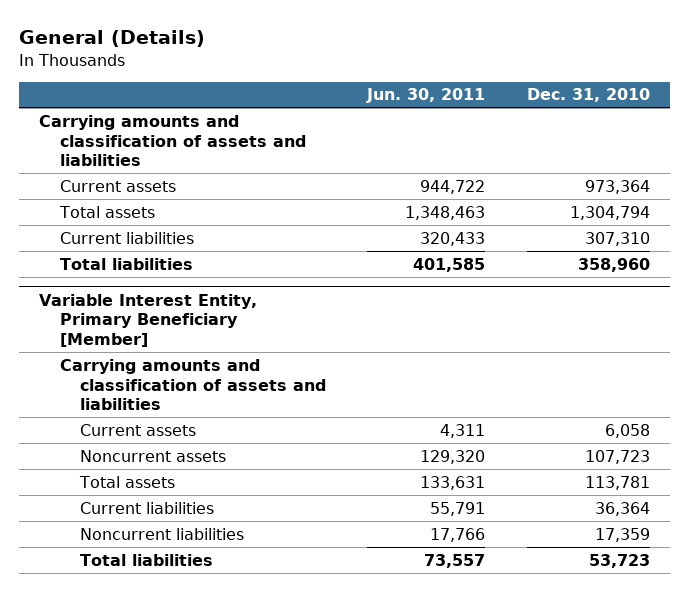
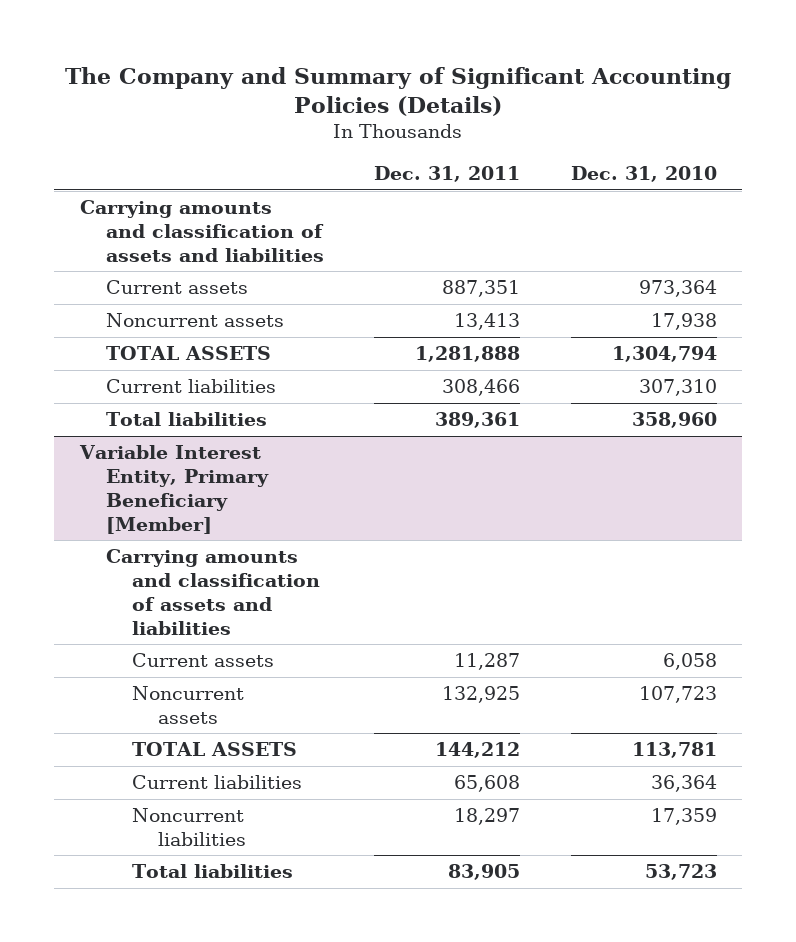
- General (Details)
+ The Company and Summary of Significant Accounting Policies (Details)
- | Jun. 30, 2011 | Dec. 31, 2010
+ | Dec. 31, 2011 | Dec. 31, 2010
- Total assets | 1,348,463 | 1,304,794
+ Noncurrent assets | 13,413 | 17,938
+ TOTAL ASSETS | 1,281,888 | 1,304,794
@ Variable Interest Entity, Primary Beneficiary [Member]
- Total assets | 133,631 | 113,781
+ TOTAL ASSETS | 144,212 | 113,781

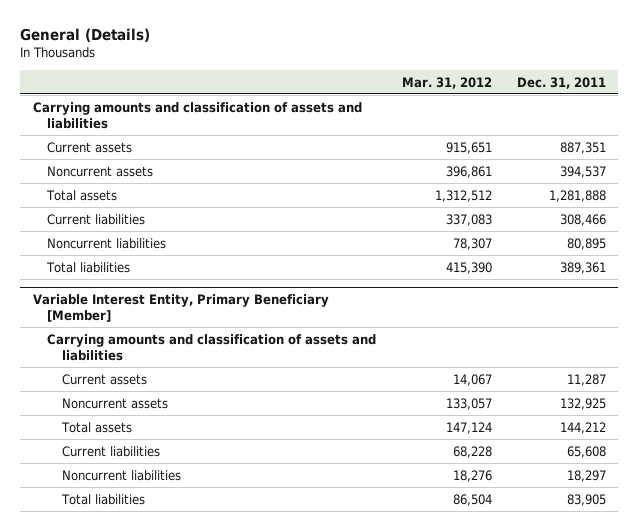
- The Company and Summary of Significant Accounting Policies (Details)
+ General (Details)
- | Dec. 31, 2011 | Dec. 31, 2010
+ | Mar. 31, 2012 | Dec. 31, 2011
- Noncurrent assets | 13,413 | 17,938
- TOTAL ASSETS | 1,281,888 | 1,304,794
+ Noncurrent assets | 396,861 | 394,537
+ Total assets | 1,312,512 | 1,281,888
+ Noncurrent liabilities | 78,307 | 80,895
@ Variable Interest Entity, Primary Beneficiary [Member]
- TOTAL ASSETS | 144,212 | 113,781
+ Total assets | 147,124 | 144,212

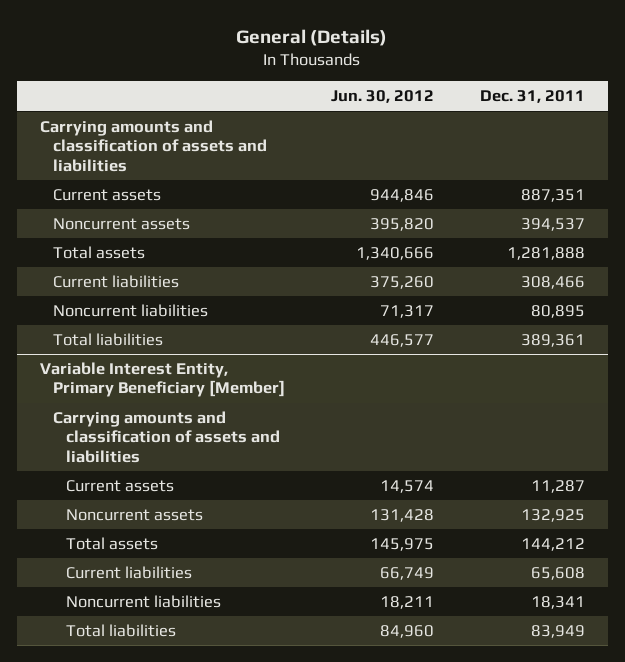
- | Mar. 31, 2012 | Dec. 31, 2011
+ | Jun. 30, 2012 | Dec. 31, 2011
@ Variable Interest Entity, Primary Beneficiary [Member]
- Noncurrent liabilities | 18,276 | 18,297
- Total liabilities | 86,504 | 83,905
+ Noncurrent liabilities | 18,211 | 18,341
+ Total liabilities | 84,960 | 83,949

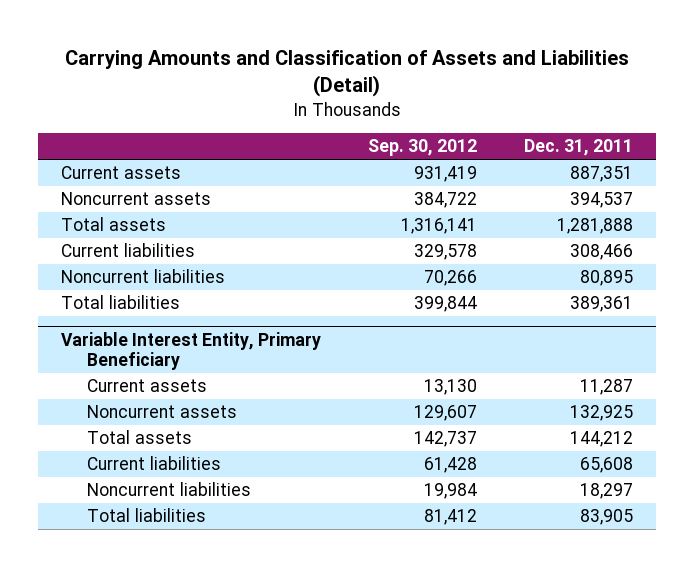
- General (Details)
+ Carrying Amounts and Classification of Assets and Liabilities (Detail)
- | Jun. 30, 2012 | Dec. 31, 2011
+ | Sep. 30, 2012 | Dec. 31, 2011
- Carrying amounts and classification of assets and liabilities
- Variable Interest Entity, Primary Beneficiary [Member]
- Carrying amounts and classification of assets and liabilities
+ Variable Interest Entity, Primary Beneficiary
- Noncurrent liabilities | 18,211 | 18,341
- Total liabilities | 84,960 | 83,949
+ Noncurrent liabilities | 19,984 | 18,297
+ Total liabilities | 81,412 | 83,905

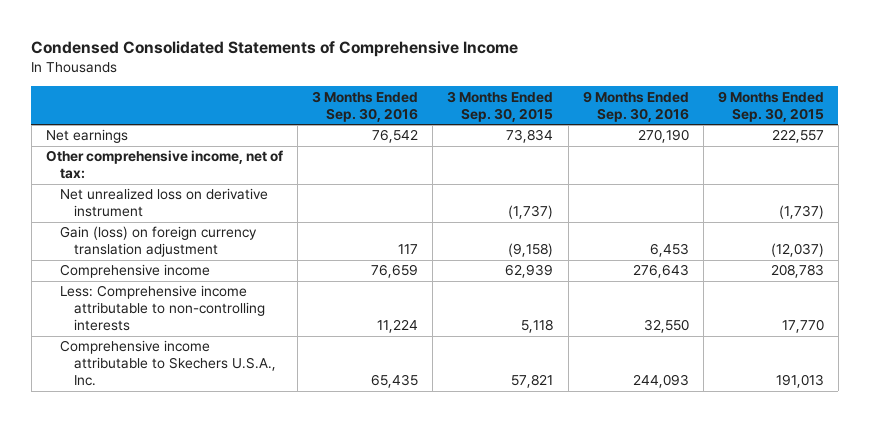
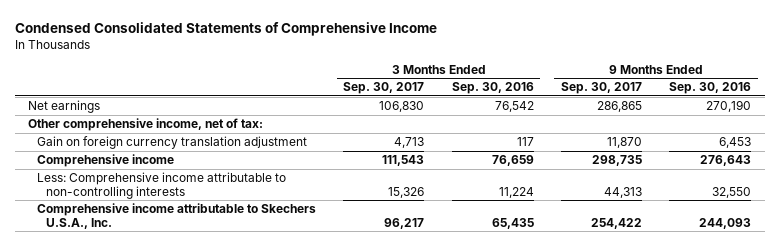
- | 3 Months Ended Sep. 30, 2016 | 3 Months Ended Sep. 30, 2015 | 9 Months Ended Sep. 30, 2016 | 9 Months Ended Sep. 30, 2015
+ | 3 Months Ended Sep. 30, 2017 | 3 Months Ended Sep. 30, 2016 | 9 Months Ended Sep. 30, 2017 | 9 Months Ended Sep. 30, 2016
- Net unrealized loss on derivative instrument | | (1,737) | | (1,737)
- Gain (loss) on foreign currency translation adjustment | 117 | (9,158) | 6,453 | (12,037)
+ Gain on foreign currency translation adjustment | 4,713 | 117 | 11,870 | 6,453

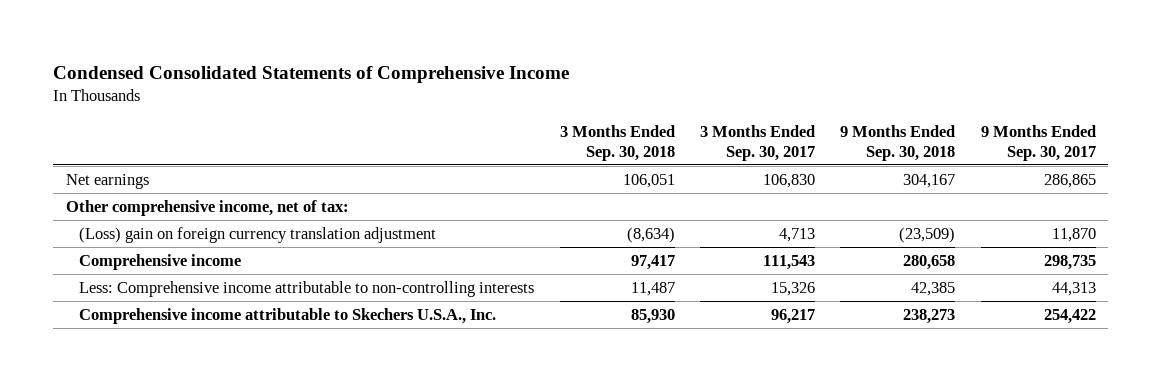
- | 3 Months Ended Sep. 30, 2017 | 3 Months Ended Sep. 30, 2016 | 9 Months Ended Sep. 30, 2017 | 9 Months Ended Sep. 30, 2016
+ | 3 Months Ended Sep. 30, 2018 | 3 Months Ended Sep. 30, 2017 | 9 Months Ended Sep. 30, 2018 | 9 Months Ended Sep. 30, 2017
- Gain on foreign currency translation adjustment | 4,713 | 117 | 11,870 | 6,453
+ (Loss) gain on foreign currency translation adjustment | (8,634) | 4,713 | (23,509) | 11,870

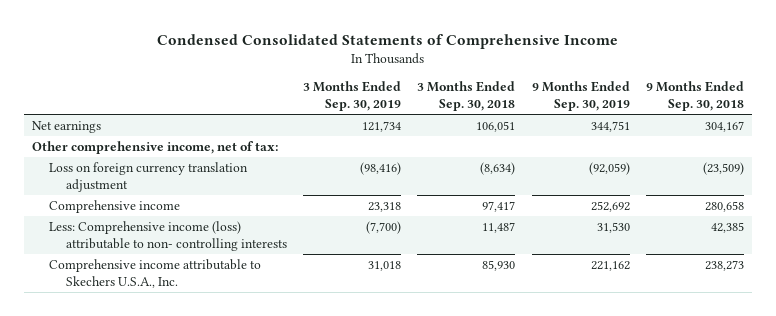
- | 3 Months Ended Sep. 30, 2018 | 3 Months Ended Sep. 30, 2017 | 9 Months Ended Sep. 30, 2018 | 9 Months Ended Sep. 30, 2017
+ | 3 Months Ended Sep. 30, 2019 | 3 Months Ended Sep. 30, 2018 | 9 Months Ended Sep. 30, 2019 | 9 Months Ended Sep. 30, 2018
- (Loss) gain on foreign currency translation adjustment | (8,634) | 4,713 | (23,509) | 11,870
+ Loss on foreign currency translation adjustment | (98,416) | (8,634) | (92,059) | (23,509)
- Less: Comprehensive income attributable to non-controlling interests | 11,487 | 15,326 | 42,385 | 44,313
+ Less: Comprehensive income (loss) attributable to non- controlling interests | (7,700) | 11,487 | 31,530 | 42,385

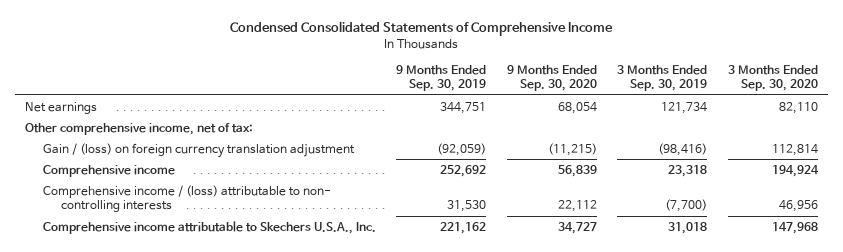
- | 3 Months Ended Sep. 30, 2019 | 3 Months Ended Sep. 30, 2018 | 9 Months Ended Sep. 30, 2019 | 9 Months Ended Sep. 30, 2018
+ | 9 Months Ended Sep. 30, 2019 | 9 Months Ended Sep. 30, 2020 | 3 Months Ended Sep. 30, 2019 | 3 Months Ended Sep. 30, 2020
- Loss on foreign currency translation adjustment | (98,416) | (8,634) | (92,059) | (23,509)
+ Gain / (loss) on foreign currency translation adjustment | (92,059) | (11,215) | (98,416) | 112,814
- Less: Comprehensive income (loss) attributable to non- controlling interests | (7,700) | 11,487 | 31,530 | 42,385
+ Comprehensive income / (loss) attributable to non- controlling interests | 31,530 | 22,112 | (7,700) | 46,956

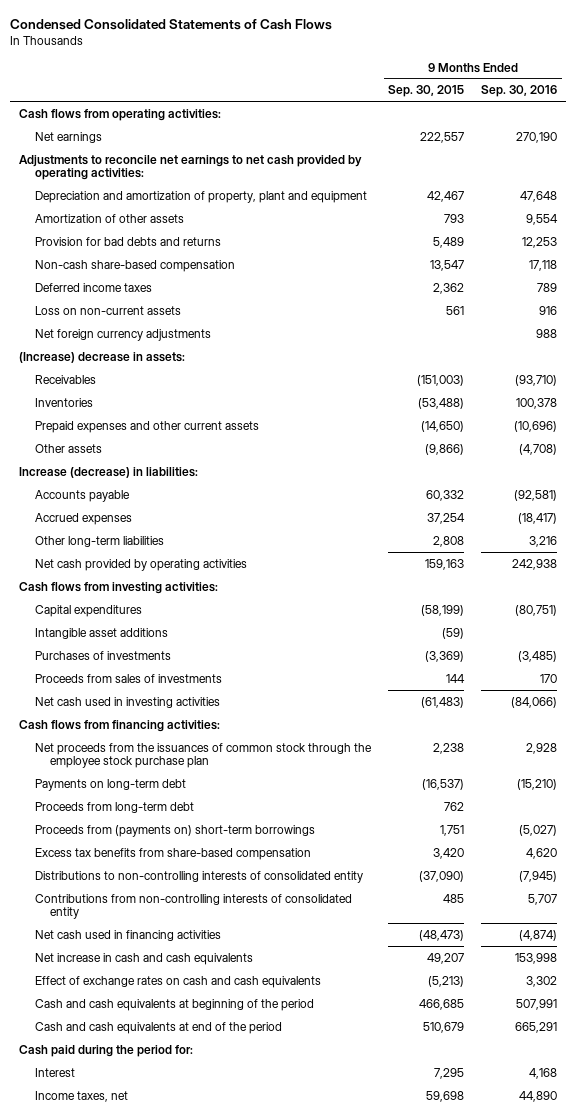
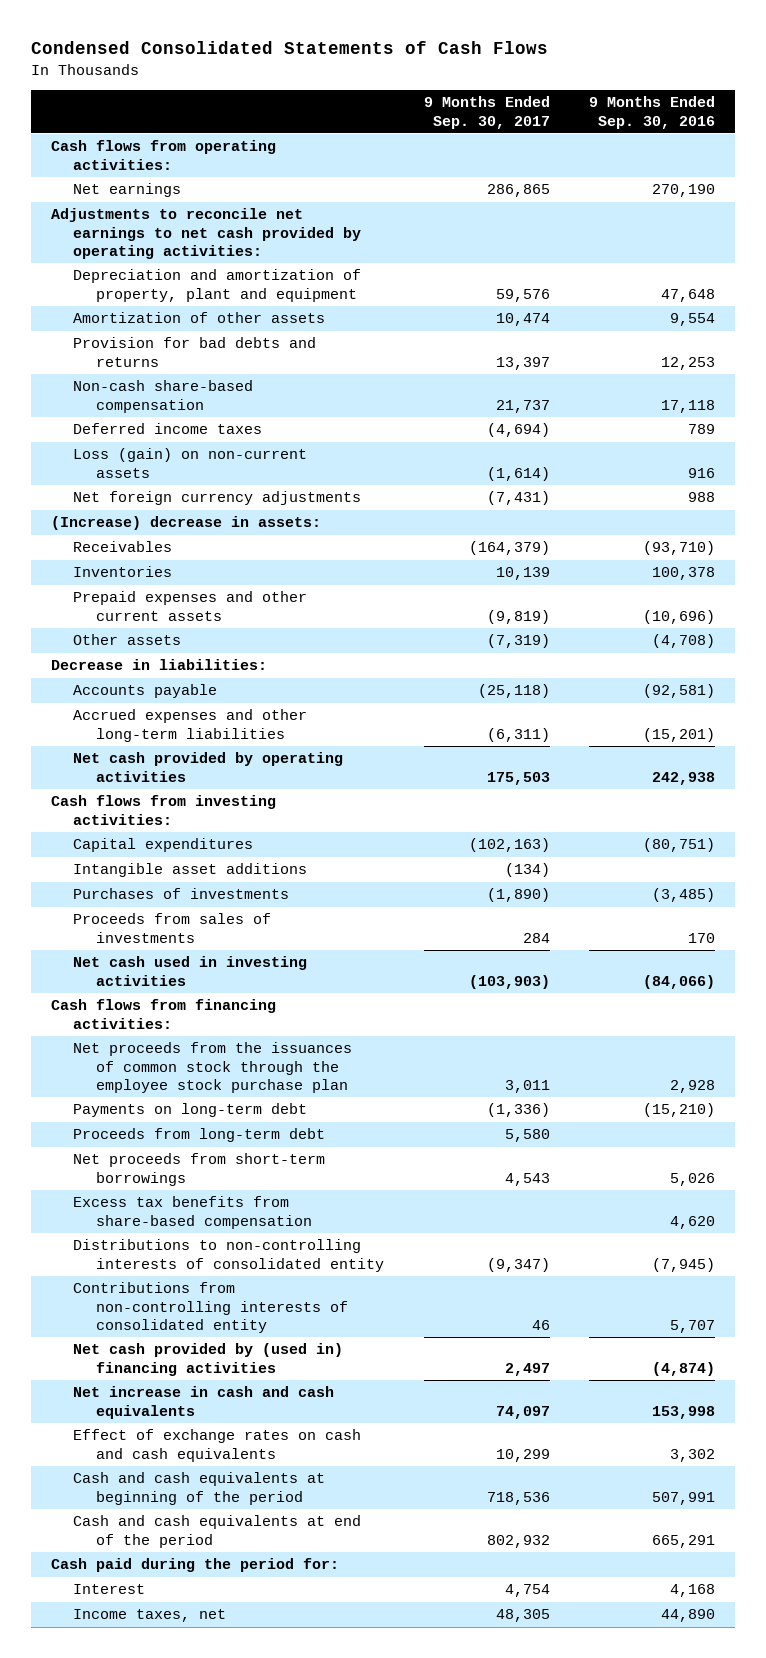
- | 9 Months Ended Sep. 30, 2015 | 9 Months Ended Sep. 30, 2016
+ | 9 Months Ended Sep. 30, 2017 | 9 Months Ended Sep. 30, 2016
- Loss on non-current assets | 561 | 916
+ Loss (gain) on non-current assets | (1,614) | 916
- Increase (decrease) in liabilities:
+ Decrease in liabilities:
- Accrued expenses | 37,254 | (18,417)
- Other long-term liabilities | 2,808 | 3,216
+ Accrued expenses and other long-term liabilities | (6,311) | (15,201)
- Proceeds from (payments on) short-term borrowings | 1,751 | (5,027)
+ Net proceeds from short-term borrowings | 4,543 | 5,026
- Net cash used in financing activities | (48,473) | (4,874)
+ Net cash provided by (used in) financing activities | 2,497 | (4,874)

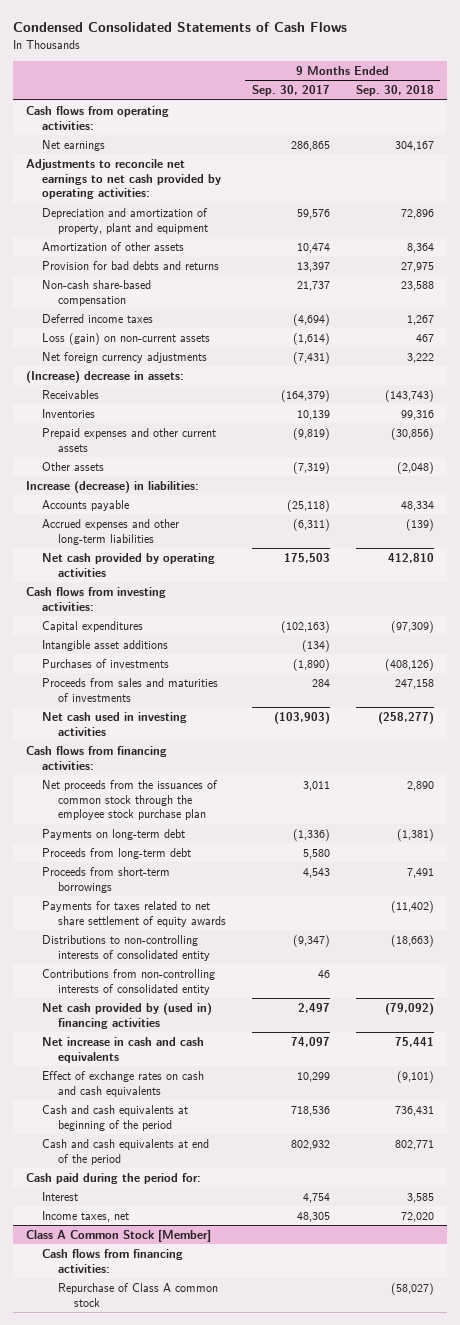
- | 9 Months Ended Sep. 30, 2017 | 9 Months Ended Sep. 30, 2016
+ | 9 Months Ended Sep. 30, 2017 | 9 Months Ended Sep. 30, 2018
- Decrease in liabilities:
+ Increase (decrease) in liabilities:
- Proceeds from sales of investments | 284 | 170
+ Proceeds from sales and maturities of investments | 284 | 247,158
- Net proceeds from short-term borrowings | 4,543 | 5,026
- Excess tax benefits from share-based compensation | | 4,620
+ Proceeds from short-term borrowings | 4,543 | 7,491
+ Payments for taxes related to net share settlement of equity awards | | (11,402)
+ Class A Common Stock [Member]
+ Cash flows from financing activities:
+ Repurchase of Class A common stock | | (58,027)

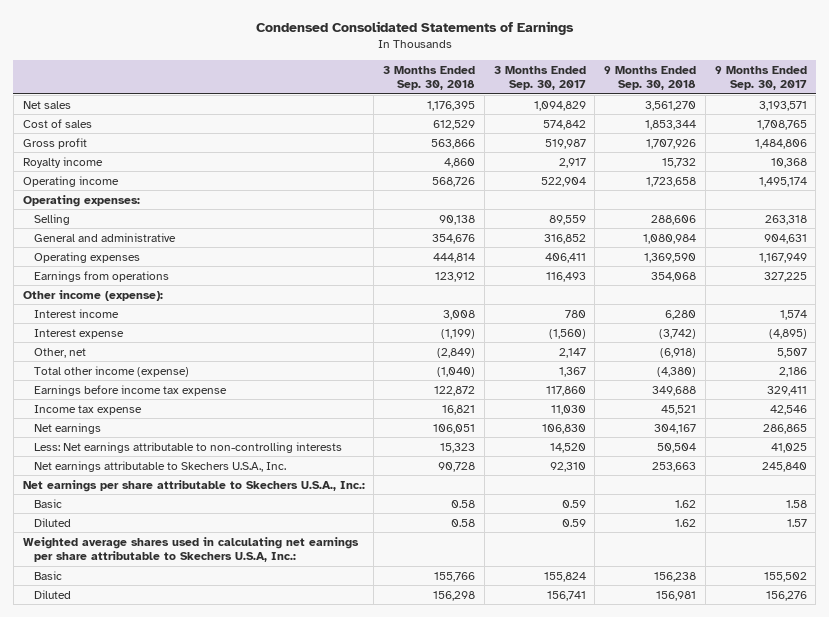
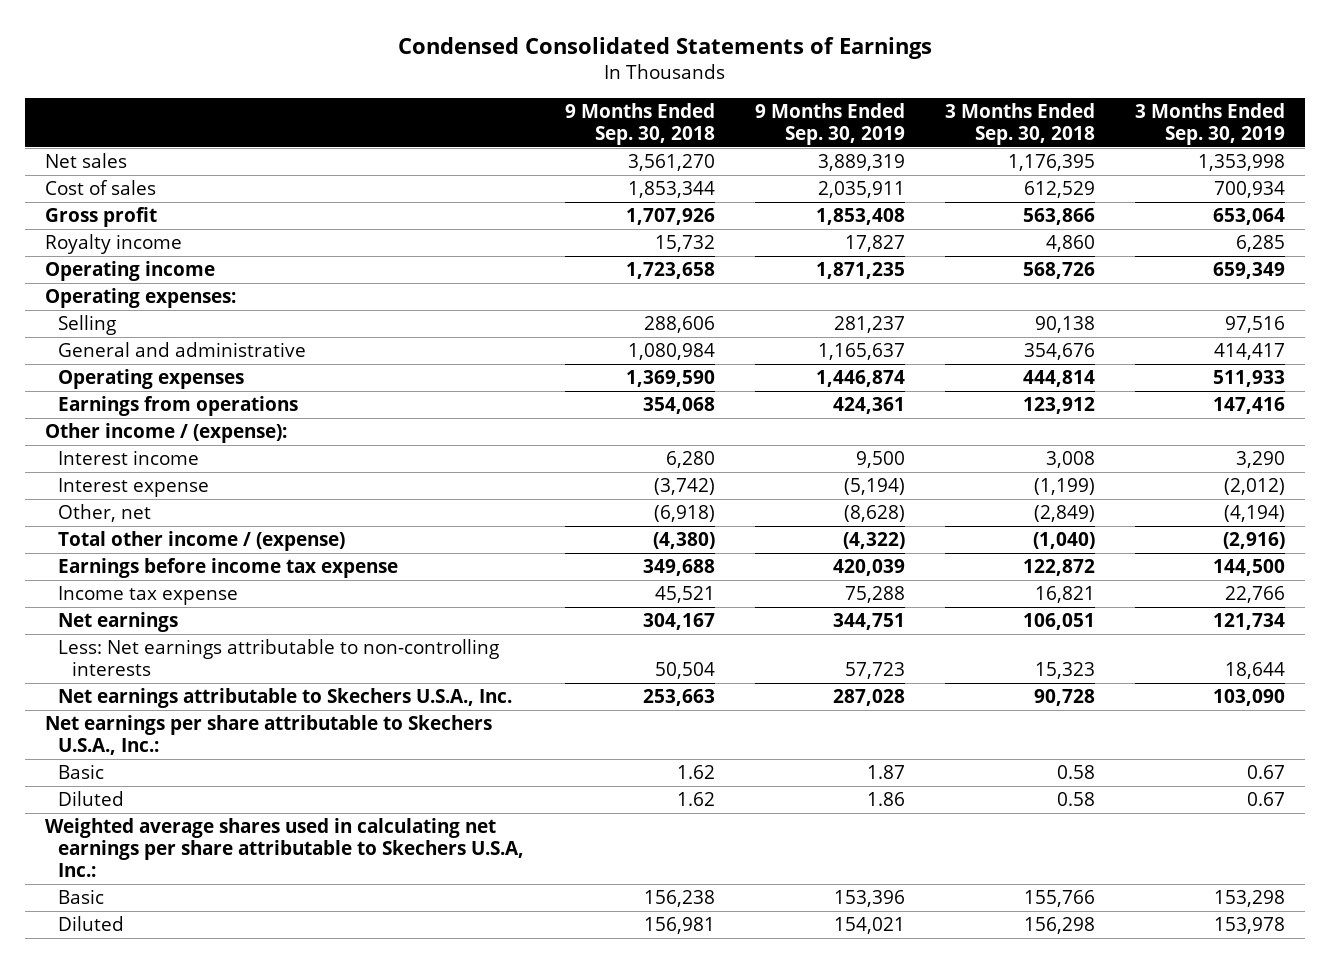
- | 3 Months Ended Sep. 30, 2018 | 3 Months Ended Sep. 30, 2017 | 9 Months Ended Sep. 30, 2018 | 9 Months Ended Sep. 30, 2017
+ | 9 Months Ended Sep. 30, 2018 | 9 Months Ended Sep. 30, 2019 | 3 Months Ended Sep. 30, 2018 | 3 Months Ended Sep. 30, 2019
- Other income (expense):
+ Other income / (expense):
- Total other income (expense) | (1,040) | 1,367 | (4,380) | 2,186
+ Total other income / (expense) | (4,380) | (4,322) | (1,040) | (2,916)

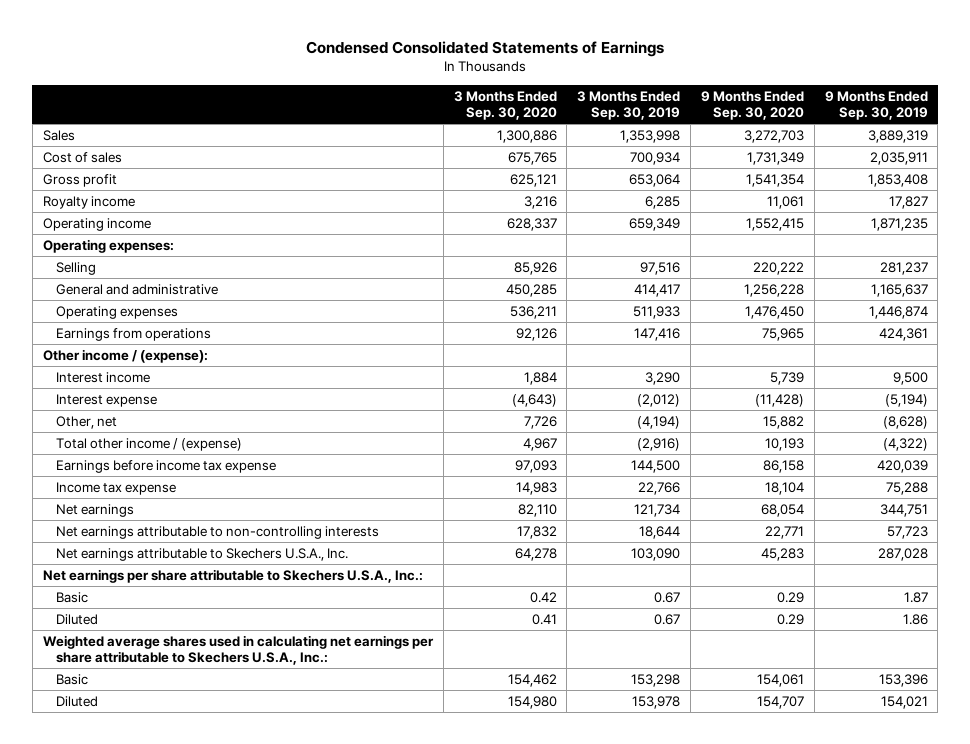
- | 9 Months Ended Sep. 30, 2018 | 9 Months Ended Sep. 30, 2019 | 3 Months Ended Sep. 30, 2018 | 3 Months Ended Sep. 30, 2019
+ | 3 Months Ended Sep. 30, 2020 | 3 Months Ended Sep. 30, 2019 | 9 Months Ended Sep. 30, 2020 | 9 Months Ended Sep. 30, 2019
- Net sales | 3,561,270 | 3,889,319 | 1,176,395 | 1,353,998
+ Sales | 1,300,886 | 1,353,998 | 3,272,703 | 3,889,319
- Less: Net earnings attributable to non-controlling interests | 50,504 | 57,723 | 15,323 | 18,644
+ Net earnings attributable to non-controlling interests | 17,832 | 18,644 | 22,771 | 57,723
- Weighted average shares used in calculating net earnings per share attributable to Skechers U.S.A, Inc.:
+ Weighted average shares used in calculating net earnings per share attributable to Skechers U.S.A., Inc.:

